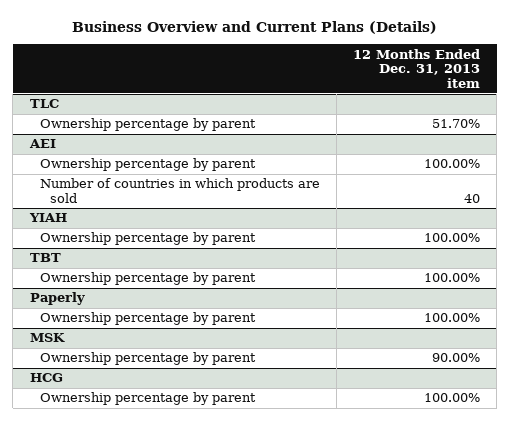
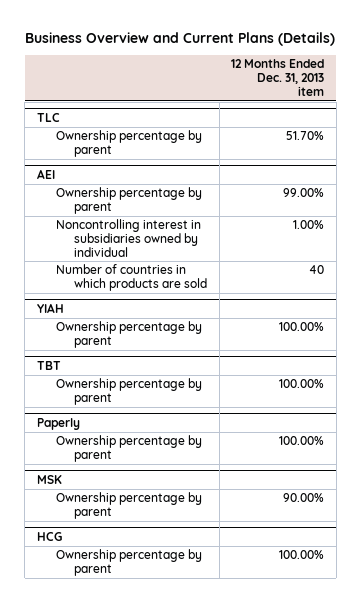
@ AEI
- Ownership percentage by parent | 100.00%
+ Ownership percentage by parent | 99.00%
+ Noncontrolling interest in subsidiaries owned by individual | 1.00%

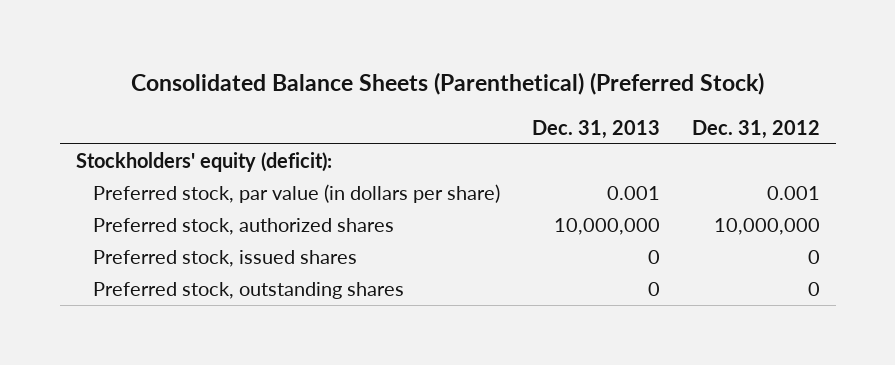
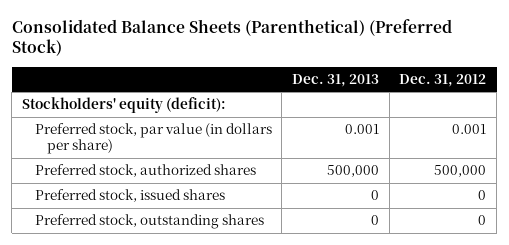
- Preferred stock, authorized shares | 10,000,000 | 10,000,000
+ Preferred stock, authorized shares | 500,000 | 500,000

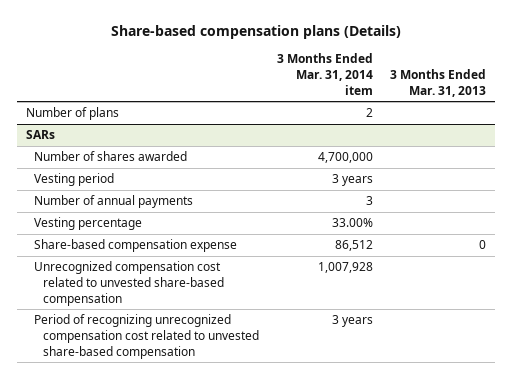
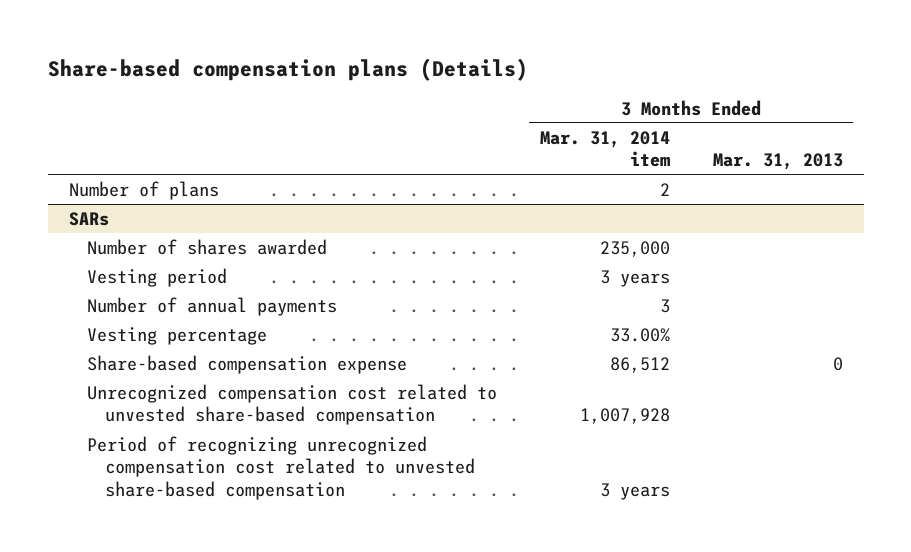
@ SARs
- Number of shares awarded | 4,700,000 |
+ Number of shares awarded | 235,000 |

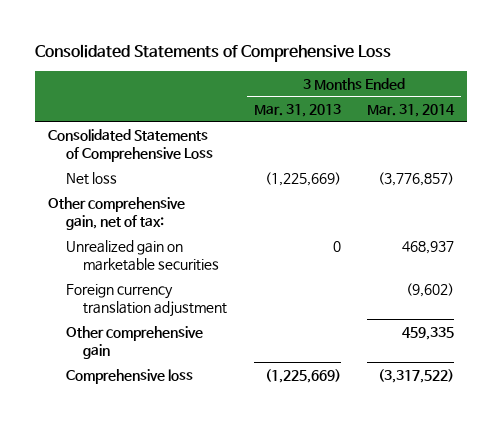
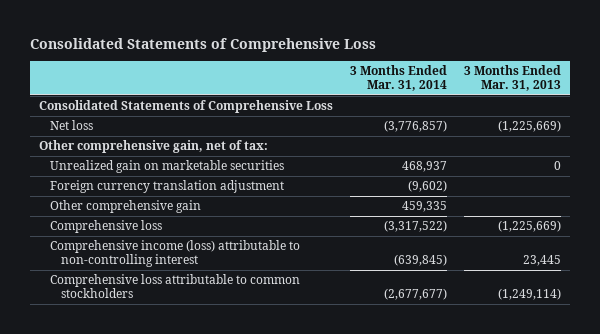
- | 3 Months Ended Mar. 31, 2013 | 3 Months Ended Mar. 31, 2014
+ | 3 Months Ended Mar. 31, 2014 | 3 Months Ended Mar. 31, 2013
+ Comprehensive income (loss) attributable to non-controlling interest | (639,845) | 23,445
+ Comprehensive loss attributable to common stockholders | (2,677,677) | (1,249,114)

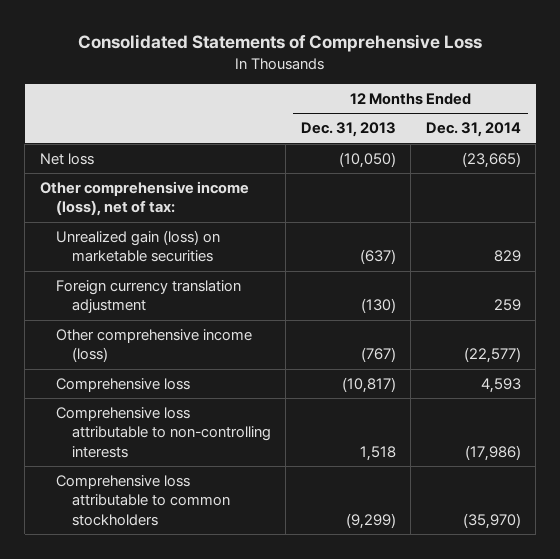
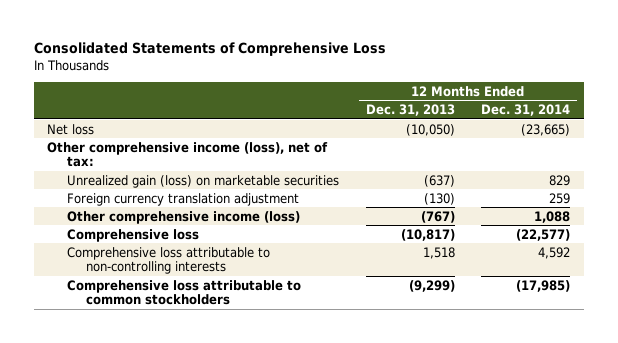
- Other comprehensive income (loss) | (767) | (22,577)
- Comprehensive loss | (10,817) | 4,593
- Comprehensive loss attributable to non-controlling interests | 1,518 | (17,986)
- Comprehensive loss attributable to common stockholders | (9,299) | (35,970)
+ Other comprehensive income (loss) | (767) | 1,088
+ Comprehensive loss | (10,817) | (22,577)
+ Comprehensive loss attributable to non-controlling interests | 1,518 | 4,592
+ Comprehensive loss attributable to common stockholders | (9,299) | (17,985)

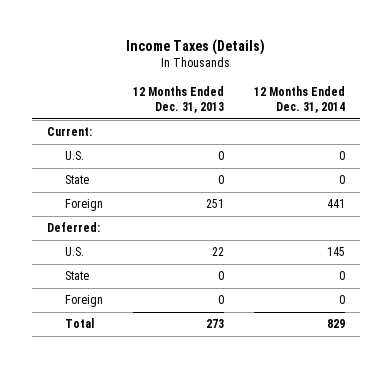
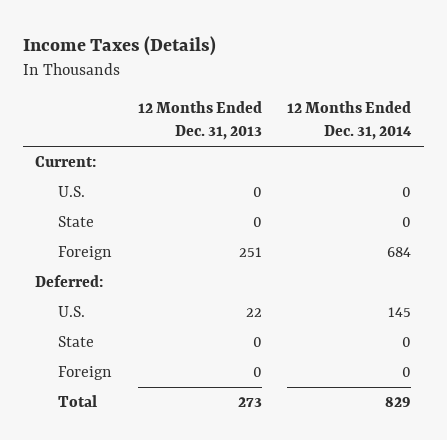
- Foreign | 251 | 441
+ Foreign | 251 | 684

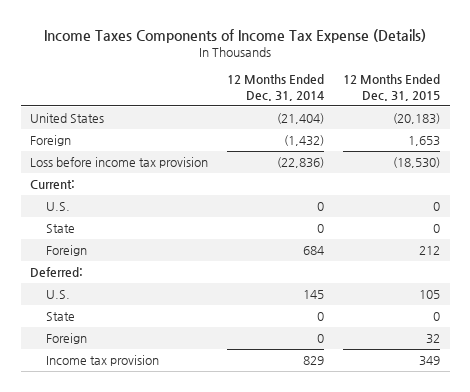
- Income Taxes (Details)
+ Income Taxes Components of Income Tax Expense (Details)
- | 12 Months Ended Dec. 31, 2013 | 12 Months Ended Dec. 31, 2014
+ | 12 Months Ended Dec. 31, 2014 | 12 Months Ended Dec. 31, 2015
+ United States | (21,404) | (20,183)
+ Foreign | (1,432) | 1,653
+ Loss before income tax provision | (22,836) | (18,530)
- Total | 273 | 829
+ Income tax provision | 829 | 349

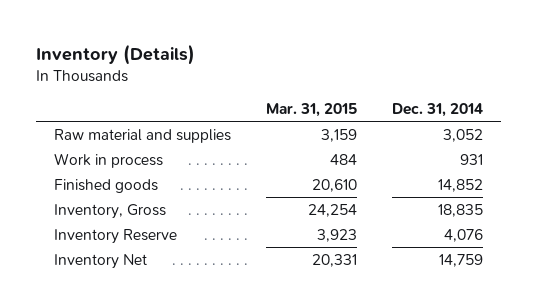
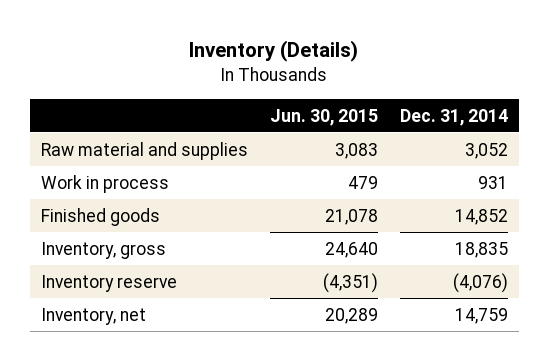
- | Mar. 31, 2015 | Dec. 31, 2014
+ | Jun. 30, 2015 | Dec. 31, 2014
- Inventory, Gross | 24,254 | 18,835
- Inventory Reserve | 3,923 | 4,076
- Inventory Net | 20,331 | 14,759
+ Inventory, gross | 24,640 | 18,835
+ Inventory reserve | (4,351) | (4,076)
+ Inventory, net | 20,289 | 14,759

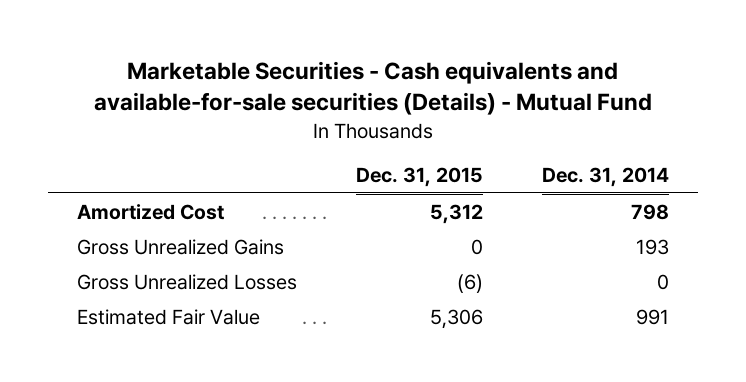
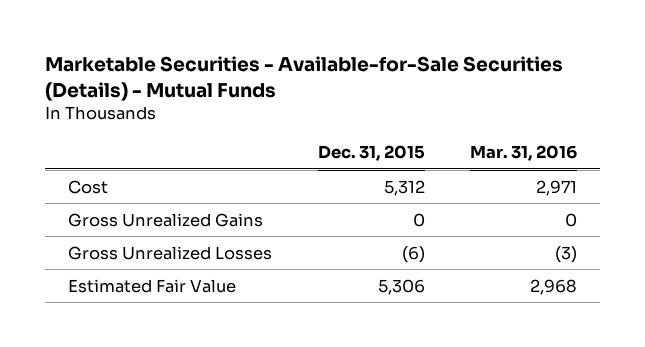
- Marketable Securities - Cash equivalents and available-for-sale securities (Details) - Mutual Fund
+ Marketable Securities - Available-for-Sale Securities (Details) - Mutual Funds
- | Dec. 31, 2015 | Dec. 31, 2014
+ | Dec. 31, 2015 | Mar. 31, 2016
- Amortized Cost | 5,312 | 798
+ Cost | 5,312 | 2,971

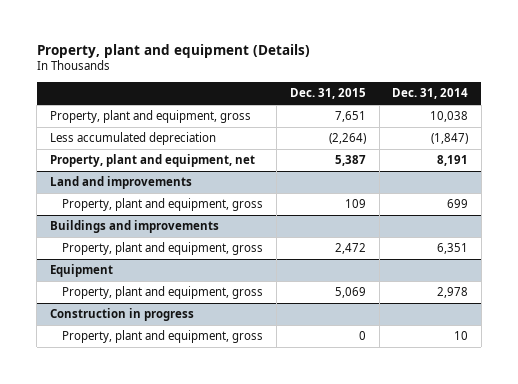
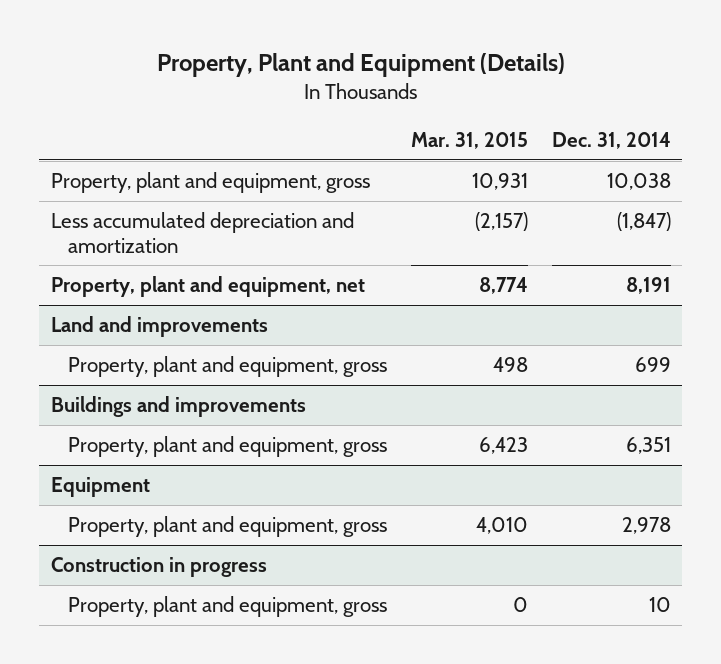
- Property, plant and equipment (Details)
+ Property, Plant and Equipment (Details)
- | Dec. 31, 2015 | Dec. 31, 2014
+ | Mar. 31, 2015 | Dec. 31, 2014
- Less accumulated depreciation | (2,264) | (1,847)
+ Less accumulated depreciation and amortization | (2,157) | (1,847)

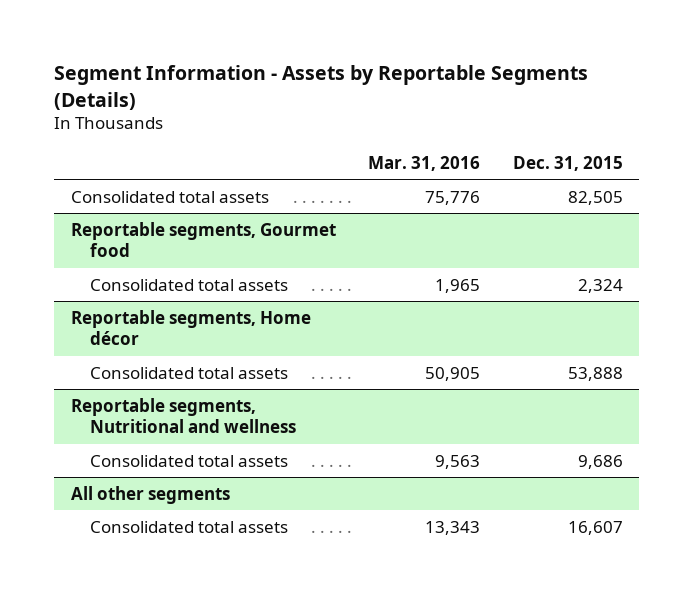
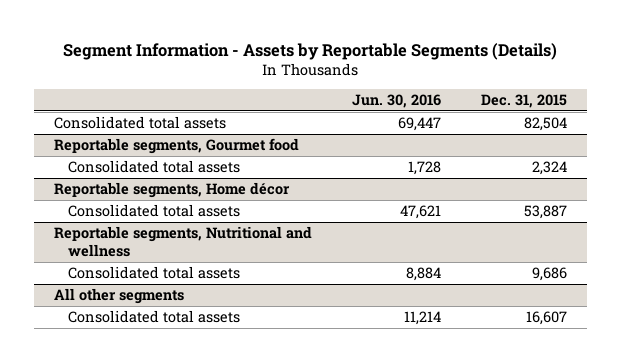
- | Mar. 31, 2016 | Dec. 31, 2015
+ | Jun. 30, 2016 | Dec. 31, 2015
- Consolidated total assets | 75,776 | 82,505
+ Consolidated total assets | 69,447 | 82,504
@ Reportable segments, Home décor
- Consolidated total assets | 50,905 | 53,888
+ Consolidated total assets | 47,621 | 53,887

